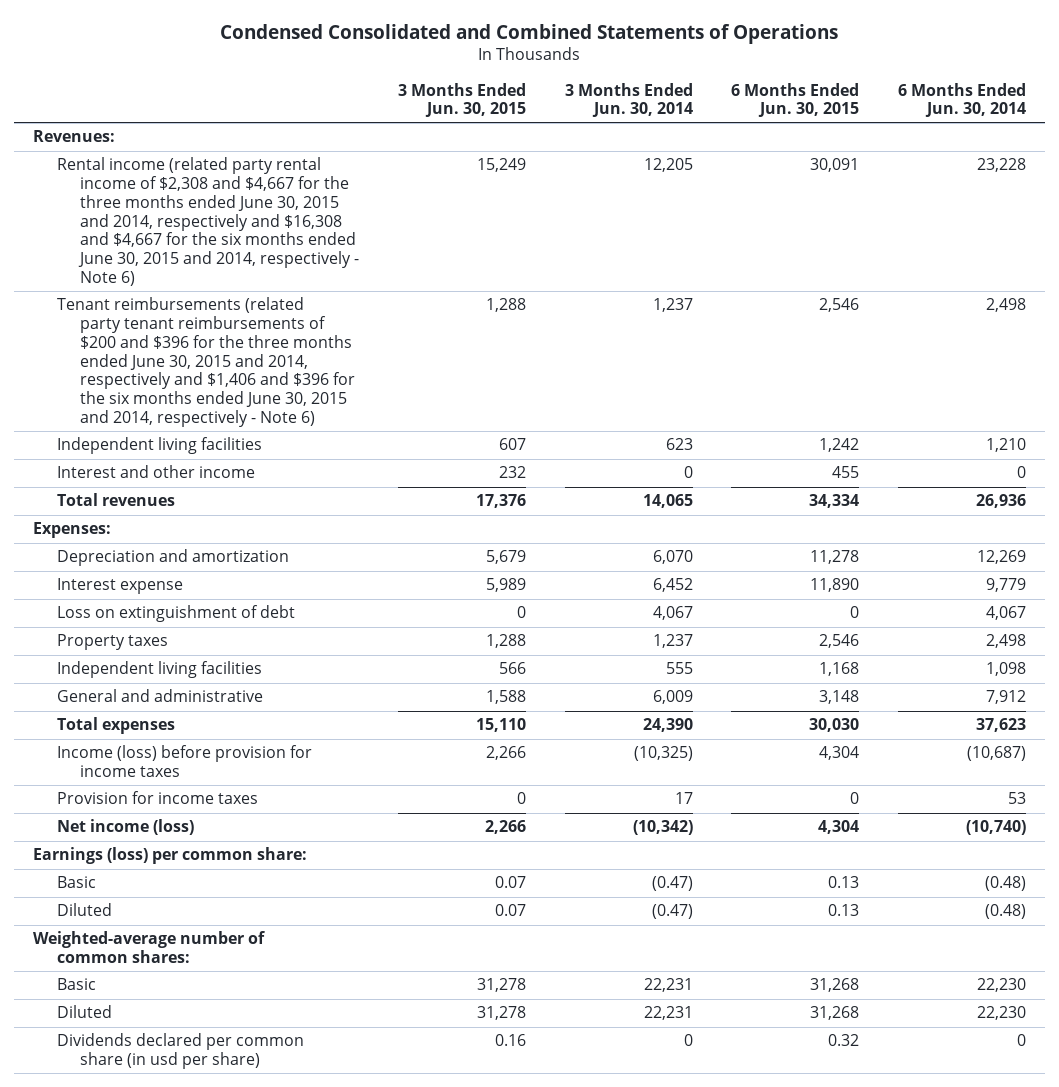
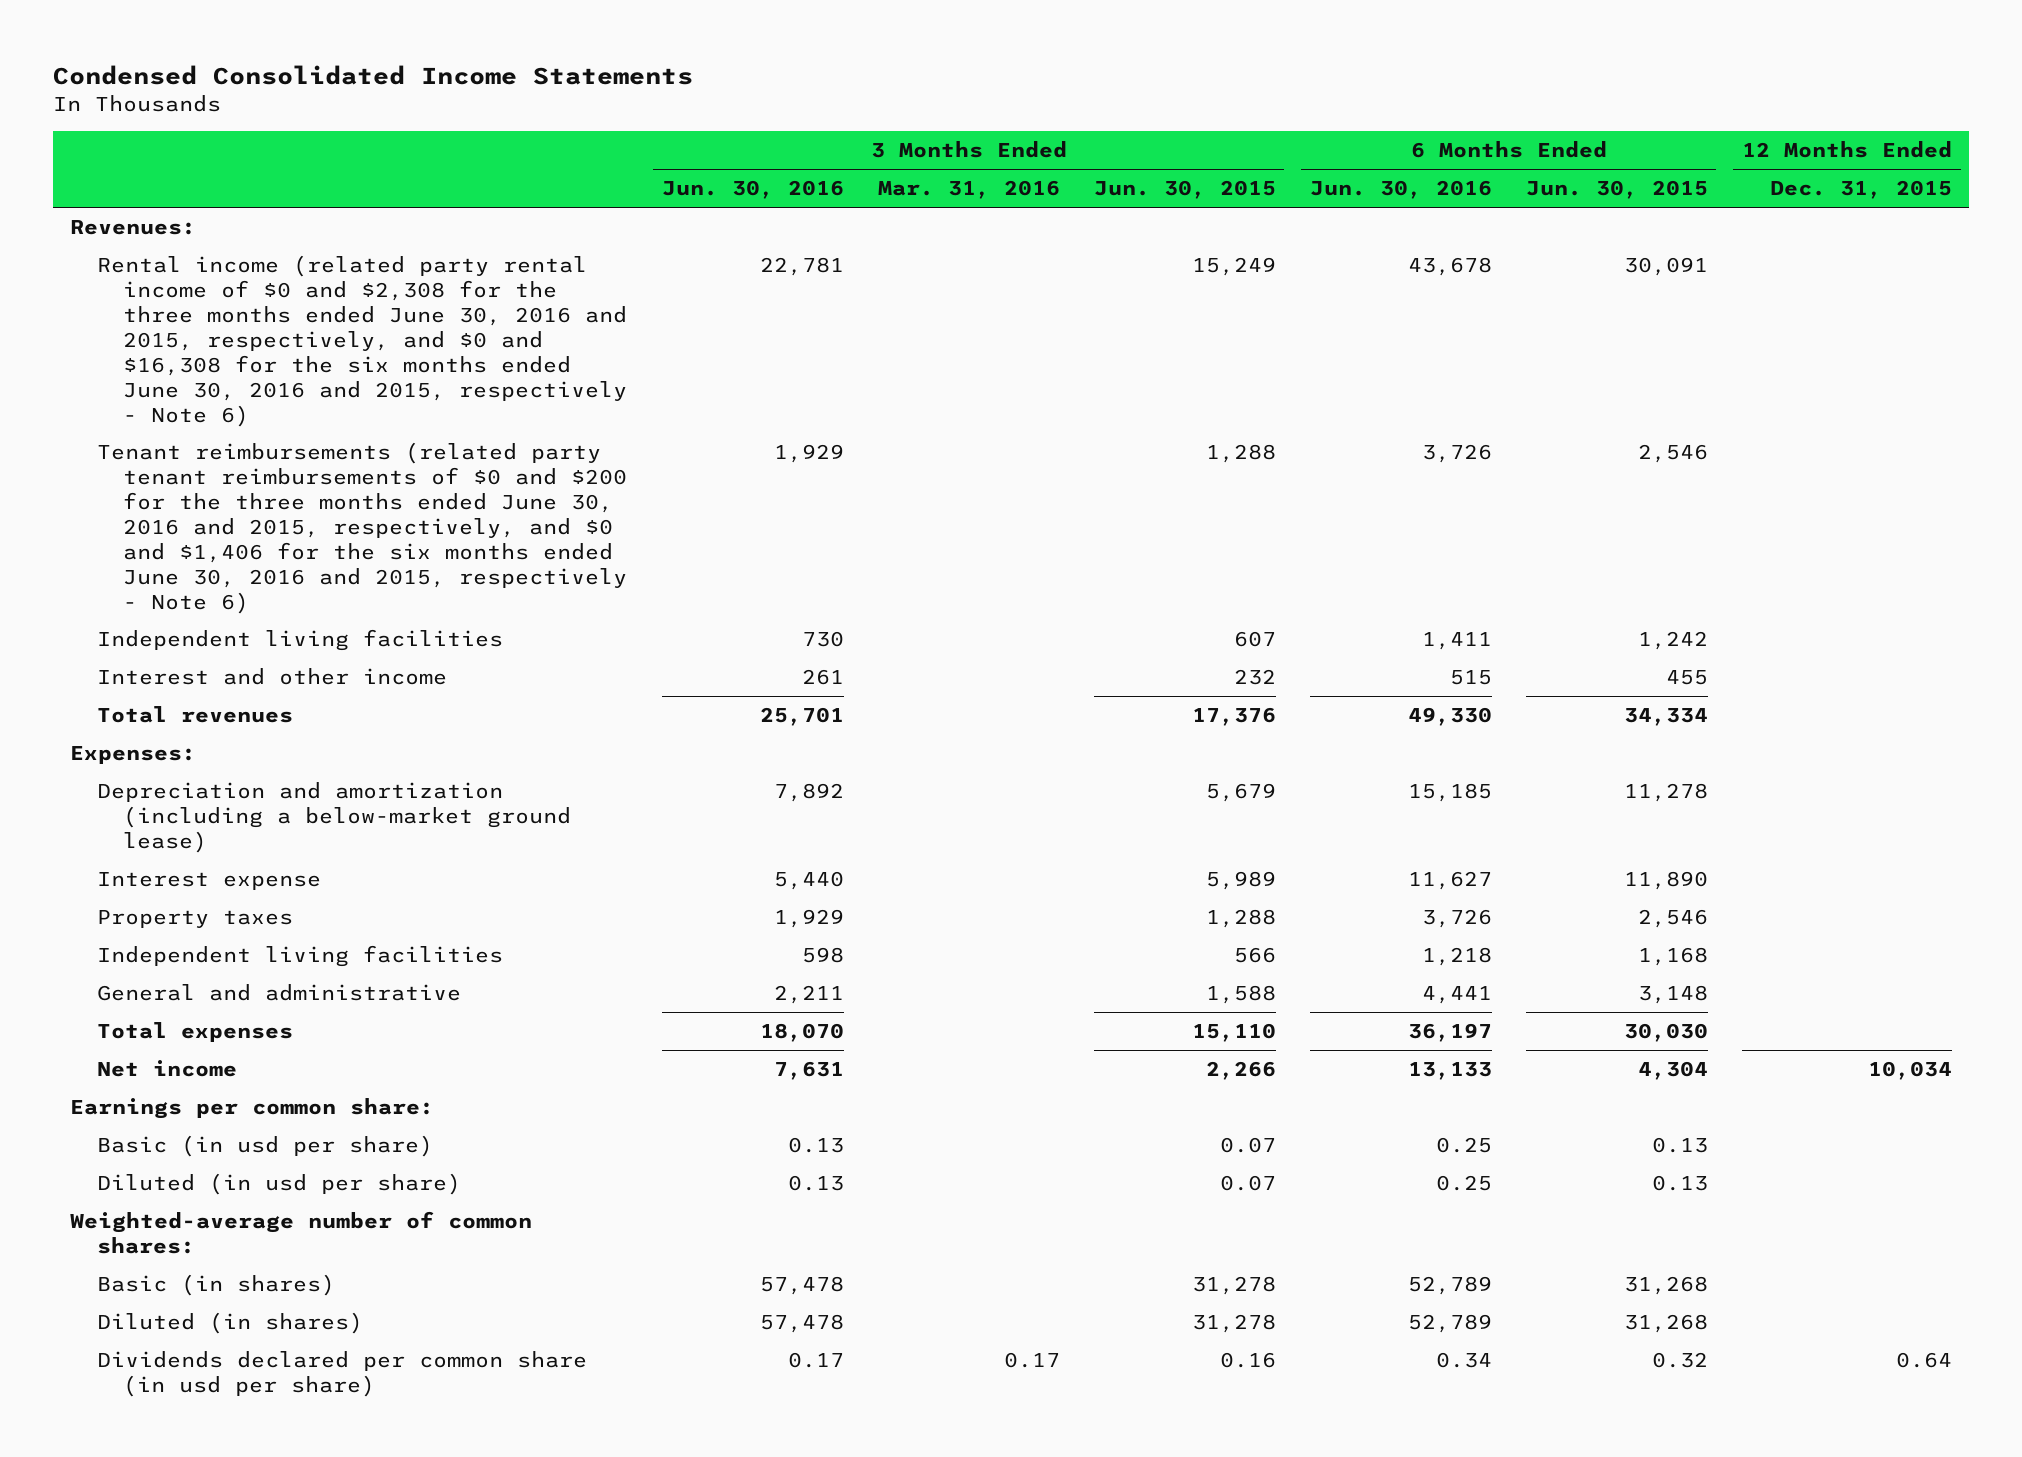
- Condensed Consolidated and Combined Statements of Operations
+ Condensed Consolidated Income Statements
- | 3 Months Ended Jun. 30, 2015 | 3 Months Ended Jun. 30, 2014 | 6 Months Ended Jun. 30, 2015 | 6 Months Ended Jun. 30, 2014
+ | 3 Months Ended Jun. 30, 2016 | 3 Months Ended Mar. 31, 2016 | 3 Months Ended Jun. 30, 2015 | 6 Months Ended Jun. 30, 2016 | 6 Months Ended Jun. 30, 2015 | 12 Months Ended Dec. 31, 2015
- Rental income (related party rental income of $2,308 and $4,667 for the three months ended June 30, 2015 and 2014, respectively and $16,308 and $4,667 for the six months ended June 30, 2015 and 2014, respectively - Note 6) | 15,249 | 12,205 | 30,091 | 23,228
- Tenant reimbursements (related party tenant reimbursements of $200 and $396 for the three months ended June 30, 2015 and 2014, respectively and $1,406 and $396 for the six months ended June 30, 2015 and 2014, respectively - Note 6) | 1,288 | 1,237 | 2,546 | 2,498
+ Rental income (related party rental income of $0 and $2,308 for the three months ended June 30, 2016 and 2015, respectively, and $0 and $16,308 for the six months ended June 30, 2016 and 2015, respectively - Note 6) | 22,781 | | 15,249 | 43,678 | 30,091 |
+ Tenant reimbursements (related party tenant reimbursements of $0 and $200 for the three months ended June 30, 2016 and 2015, respectively, and $0 and $1,406 for the six months ended June 30, 2016 and 2015, respectively - Note 6) | 1,929 | | 1,288 | 3,726 | 2,546 |
- Depreciation and amortization | 5,679 | 6,070 | 11,278 | 12,269
+ Depreciation and amortization (including a below-market ground lease) | 7,892 | | 5,679 | 15,185 | 11,278 |
- Loss on extinguishment of debt | 0 | 4,067 | 0 | 4,067
- Income (loss) before provision for income taxes | 2,266 | (10,325) | 4,304 | (10,687)
- Provision for income taxes | 0 | 17 | 0 | 53
- Net income (loss) | 2,266 | (10,342) | 4,304 | (10,740)
- Earnings (loss) per common share:
- Basic | 0.07 | (0.47) | 0.13 | (0.48)
- Diluted | 0.07 | (0.47) | 0.13 | (0.48)
+ Net income | 7,631 | | 2,266 | 13,133 | 4,304 | 10,034
+ Earnings per common share:
+ Basic (in usd per share) | 0.13 | | 0.07 | 0.25 | 0.13 |
+ Diluted (in usd per share) | 0.13 | | 0.07 | 0.25 | 0.13 |
- Basic | 31,278 | 22,231 | 31,268 | 22,230
- Diluted | 31,278 | 22,231 | 31,268 | 22,230
+ Basic (in shares) | 57,478 | | 31,278 | 52,789 | 31,268 |
+ Diluted (in shares) | 57,478 | | 31,278 | 52,789 | 31,268 |

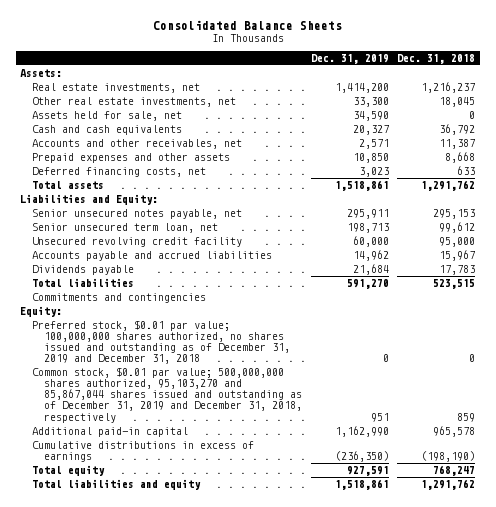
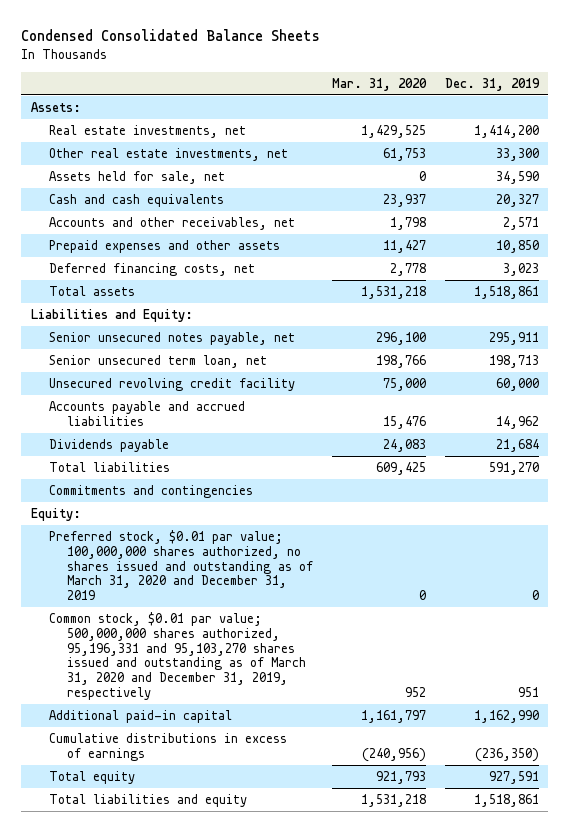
- Consolidated Balance Sheets
+ Condensed Consolidated Balance Sheets
- | Dec. 31, 2019 | Dec. 31, 2018
+ | Mar. 31, 2020 | Dec. 31, 2019
- Preferred stock, $0.01 par value; 100,000,000 shares authorized, no shares issued and outstanding as of December 31, 2019 and December 31, 2018 | 0 | 0
- Common stock, $0.01 par value; 500,000,000 shares authorized, 95,103,270 and 85,867,044 shares issued and outstanding as of December 31, 2019 and December 31, 2018, respectively | 951 | 859
+ Preferred stock, $0.01 par value; 100,000,000 shares authorized, no shares issued and outstanding as of March 31, 2020 and December 31, 2019 | 0 | 0
+ Common stock, $0.01 par value; 500,000,000 shares authorized, 95,196,331 and 95,103,270 shares issued and outstanding as of March 31, 2020 and December 31, 2019, respectively | 952 | 951

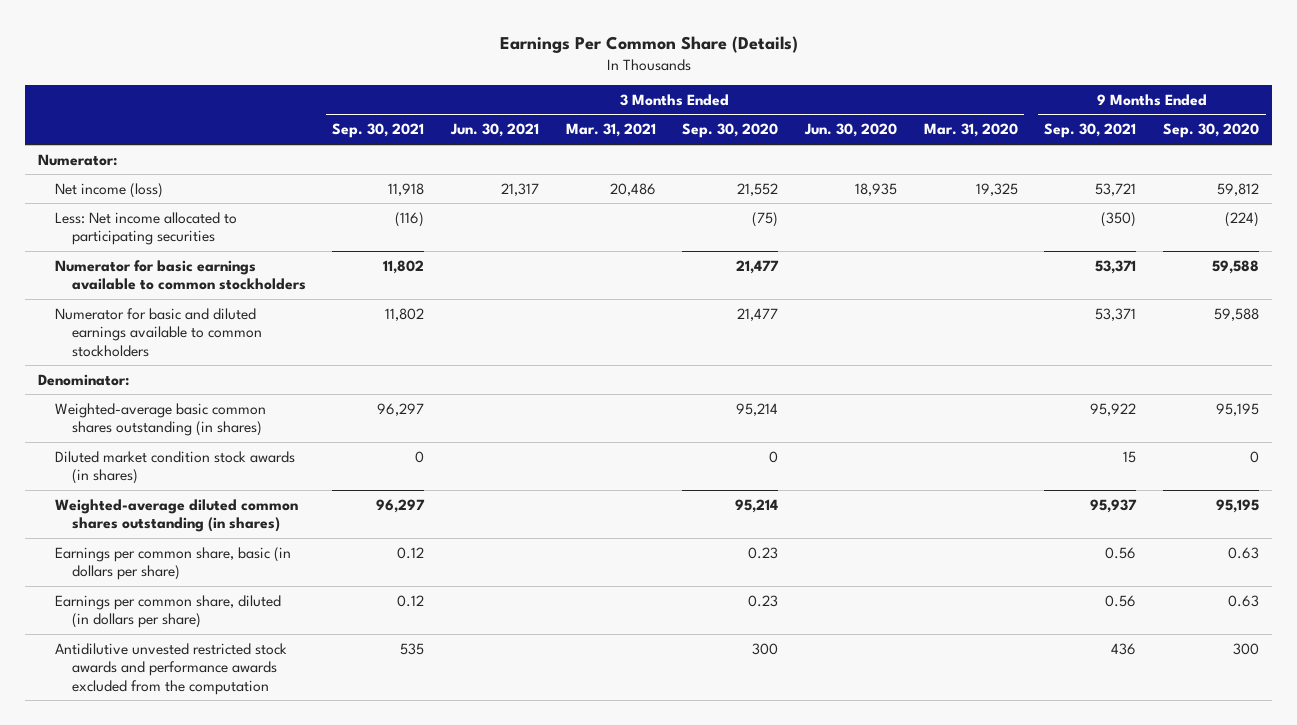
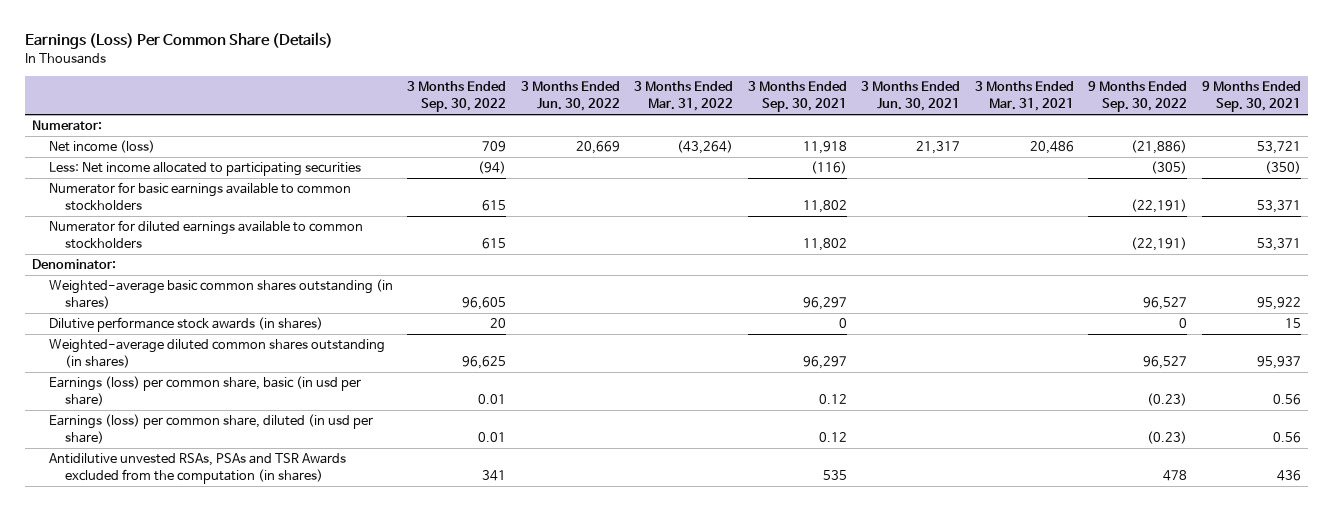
- Earnings Per Common Share (Details)
+ Earnings (Loss) Per Common Share (Details)
- | 3 Months Ended Sep. 30, 2021 | 3 Months Ended Jun. 30, 2021 | 3 Months Ended Mar. 31, 2021 | 3 Months Ended Sep. 30, 2020 | 3 Months Ended Jun. 30, 2020 | 3 Months Ended Mar. 31, 2020 | 9 Months Ended Sep. 30, 2021 | 9 Months Ended Sep. 30, 2020
+ | 3 Months Ended Sep. 30, 2022 | 3 Months Ended Jun. 30, 2022 | 3 Months Ended Mar. 31, 2022 | 3 Months Ended Sep. 30, 2021 | 3 Months Ended Jun. 30, 2021 | 3 Months Ended Mar. 31, 2021 | 9 Months Ended Sep. 30, 2022 | 9 Months Ended Sep. 30, 2021
- Numerator for basic and diluted earnings available to common stockholders | 11,802 | | | 21,477 | | | 53,371 | 59,588
+ Numerator for diluted earnings available to common stockholders | 615 | | | 11,802 | | | (22,191) | 53,371
- Diluted market condition stock awards (in shares) | 0 | | | 0 | | | 15 | 0
+ Dilutive performance stock awards (in shares) | 20 | | | 0 | | | 0 | 15
- Earnings per common share, basic (in dollars per share) | 0.12 | | | 0.23 | | | 0.56 | 0.63
- Earnings per common share, diluted (in dollars per share) | 0.12 | | | 0.23 | | | 0.56 | 0.63
- Antidilutive unvested restricted stock awards and performance awards excluded from the computation | 535 | | | 300 | | | 436 | 300
+ Earnings (loss) per common share, basic (in usd per share) | 0.01 | | | 0.12 | | | (0.23) | 0.56
+ Earnings (loss) per common share, diluted (in usd per share) | 0.01 | | | 0.12 | | | (0.23) | 0.56
+ Antidilutive unvested RSAs, PSAs and TSR Awards excluded from the computation (in shares) | 341 | | | 535 | | | 478 | 436

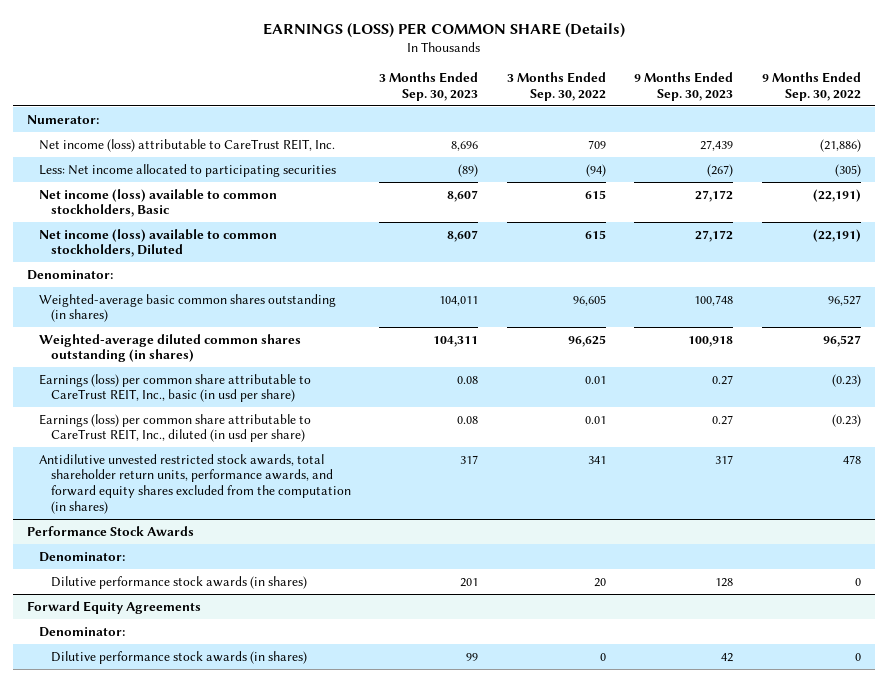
- Earnings (Loss) Per Common Share (Details)
+ EARNINGS (LOSS) PER COMMON SHARE (Details)
- | 3 Months Ended Sep. 30, 2022 | 3 Months Ended Jun. 30, 2022 | 3 Months Ended Mar. 31, 2022 | 3 Months Ended Sep. 30, 2021 | 3 Months Ended Jun. 30, 2021 | 3 Months Ended Mar. 31, 2021 | 9 Months Ended Sep. 30, 2022 | 9 Months Ended Sep. 30, 2021
+ | 3 Months Ended Sep. 30, 2023 | 3 Months Ended Sep. 30, 2022 | 9 Months Ended Sep. 30, 2023 | 9 Months Ended Sep. 30, 2022
- Net income (loss) | 709 | 20,669 | (43,264) | 11,918 | 21,317 | 20,486 | (21,886) | 53,721
+ Net income (loss) attributable to CareTrust REIT, Inc. | 8,696 | 709 | 27,439 | (21,886)
- Numerator for basic earnings available to common stockholders | 615 | | | 11,802 | | | (22,191) | 53,371
- Numerator for diluted earnings available to common stockholders | 615 | | | 11,802 | | | (22,191) | 53,371
+ Net income (loss) available to common stockholders, Basic | 8,607 | 615 | 27,172 | (22,191)
+ Net income (loss) available to common stockholders, Diluted | 8,607 | 615 | 27,172 | (22,191)
- Dilutive performance stock awards (in shares) | 20 | | | 0 | | | 0 | 15
- Earnings (loss) per common share, basic (in usd per share) | 0.01 | | | 0.12 | | | (0.23) | 0.56
- Earnings (loss) per common share, diluted (in usd per share) | 0.01 | | | 0.12 | | | (0.23) | 0.56
- Antidilutive unvested RSAs, PSAs and TSR Awards excluded from the computation (in shares) | 341 | | | 535 | | | 478 | 436
+ Earnings (loss) per common share attributable to CareTrust REIT, Inc., basic (in usd per share) | 0.08 | 0.01 | 0.27 | (0.23)
+ Earnings (loss) per common share attributable to CareTrust REIT, Inc., diluted (in usd per share) | 0.08 | 0.01 | 0.27 | (0.23)
+ Antidilutive unvested restricted stock awards, total shareholder return units, performance awards, and forward equity shares excluded from the computation (in shares) | 317 | 341 | 317 | 478
+ Performance Stock Awards
+ Denominator:
+ Dilutive performance stock awards (in shares) | 201 | 20 | 128 | 0
+ Forward Equity Agreements
+ Denominator:
+ Dilutive performance stock awards (in shares) | 99 | 0 | 42 | 0

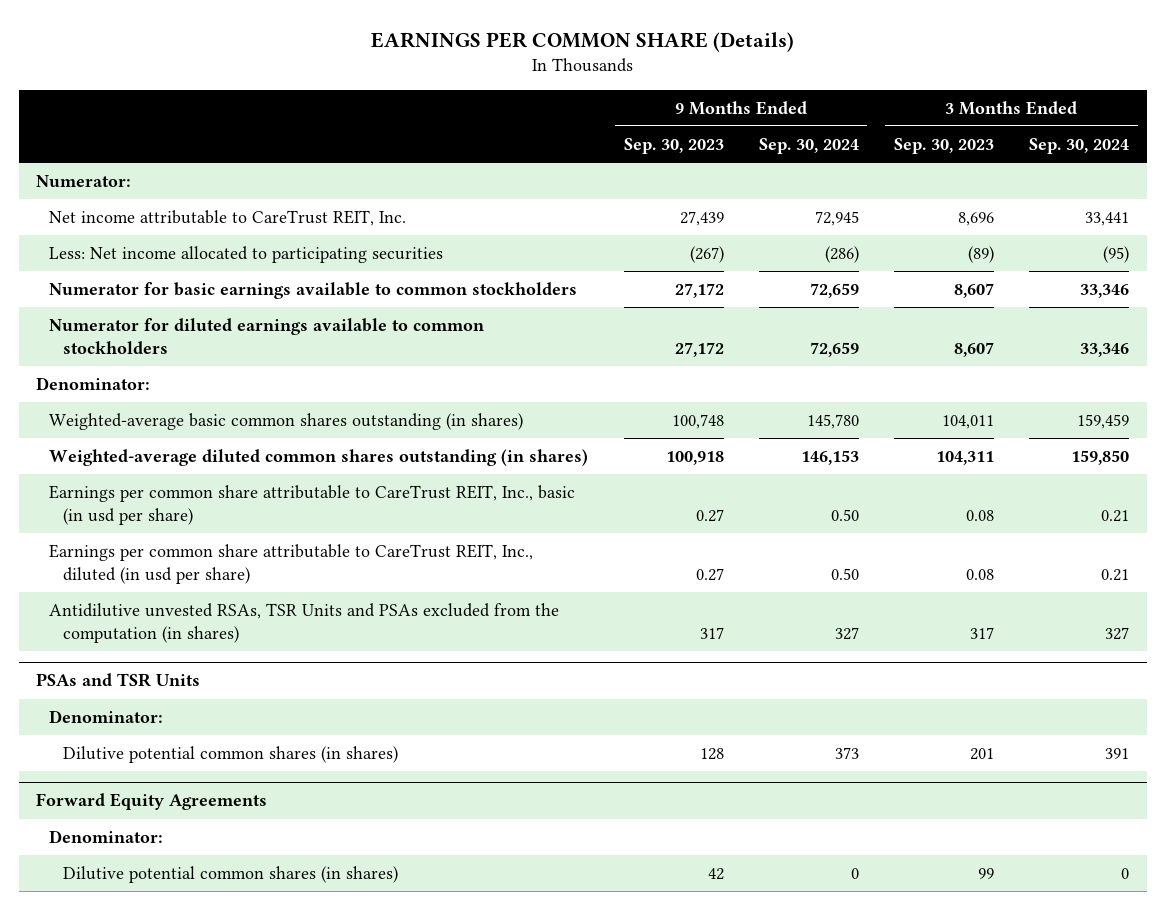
- EARNINGS (LOSS) PER COMMON SHARE (Details)
+ EARNINGS PER COMMON SHARE (Details)
- | 3 Months Ended Sep. 30, 2023 | 3 Months Ended Sep. 30, 2022 | 9 Months Ended Sep. 30, 2023 | 9 Months Ended Sep. 30, 2022
+ | 9 Months Ended Sep. 30, 2023 | 9 Months Ended Sep. 30, 2024 | 3 Months Ended Sep. 30, 2023 | 3 Months Ended Sep. 30, 2024
- Net income (loss) attributable to CareTrust REIT, Inc. | 8,696 | 709 | 27,439 | (21,886)
+ Net income attributable to CareTrust REIT, Inc. | 27,439 | 72,945 | 8,696 | 33,441
- Net income (loss) available to common stockholders, Basic | 8,607 | 615 | 27,172 | (22,191)
- Net income (loss) available to common stockholders, Diluted | 8,607 | 615 | 27,172 | (22,191)
+ Numerator for basic earnings available to common stockholders | 27,172 | 72,659 | 8,607 | 33,346
+ Numerator for diluted earnings available to common stockholders | 27,172 | 72,659 | 8,607 | 33,346
- Earnings (loss) per common share attributable to CareTrust REIT, Inc., basic (in usd per share) | 0.08 | 0.01 | 0.27 | (0.23)
- Earnings (loss) per common share attributable to CareTrust REIT, Inc., diluted (in usd per share) | 0.08 | 0.01 | 0.27 | (0.23)
- Antidilutive unvested restricted stock awards, total shareholder return units, performance awards, and forward equity shares excluded from the computation (in shares) | 317 | 341 | 317 | 478
- Performance Stock Awards
+ Earnings per common share attributable to CareTrust REIT, Inc., basic (in usd per share) | 0.27 | 0.50 | 0.08 | 0.21
+ Earnings per common share attributable to CareTrust REIT, Inc., diluted (in usd per share) | 0.27 | 0.50 | 0.08 | 0.21
+ Antidilutive unvested RSAs, TSR Units and PSAs excluded from the computation (in shares) | 317 | 327 | 317 | 327
+ PSAs and TSR Units
- Dilutive performance stock awards (in shares) | 201 | 20 | 128 | 0
+ Dilutive potential common shares (in shares) | 128 | 373 | 201 | 391
@ Forward Equity Agreements
- Dilutive performance stock awards (in shares) | 99 | 0 | 42 | 0
+ Dilutive potential common shares (in shares) | 42 | 0 | 99 | 0

